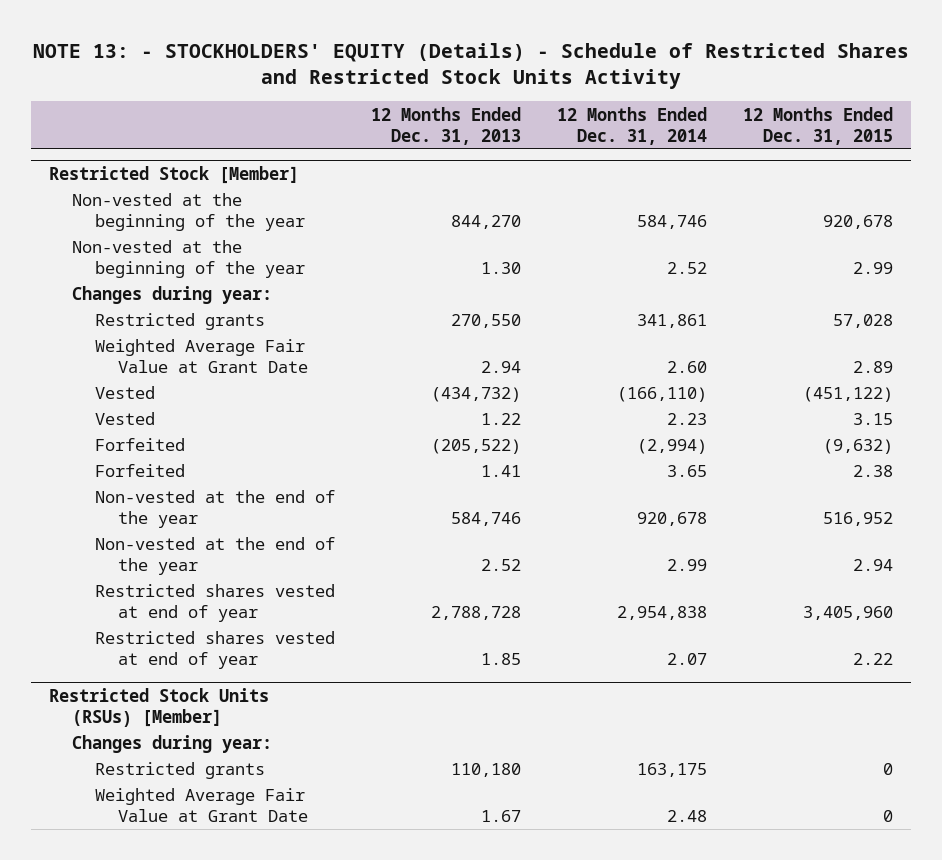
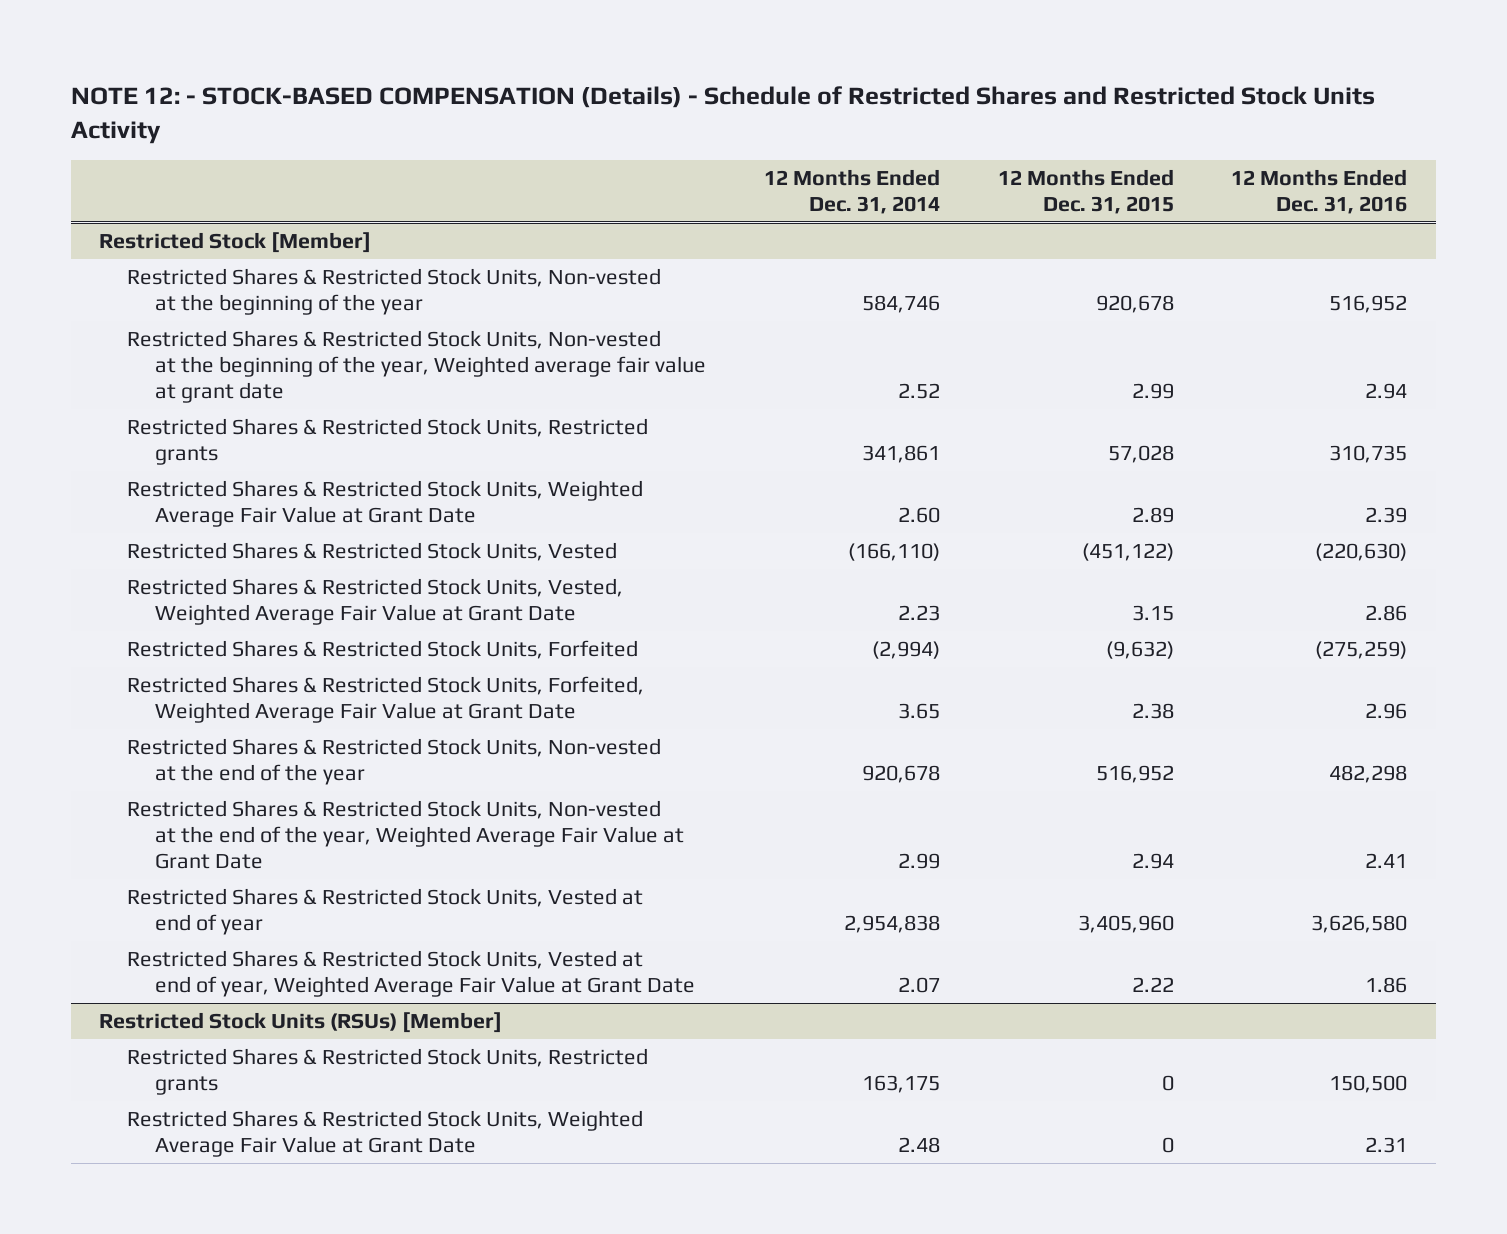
- NOTE 13: - STOCKHOLDERS' EQUITY (Details) - Schedule of Restricted Shares and Restricted Stock Units Activity
+ NOTE 12: - STOCK-BASED COMPENSATION (Details) - Schedule of Restricted Shares and Restricted Stock Units Activity
- | 12 Months Ended Dec. 31, 2013 | 12 Months Ended Dec. 31, 2014 | 12 Months Ended Dec. 31, 2015
+ | 12 Months Ended Dec. 31, 2014 | 12 Months Ended Dec. 31, 2015 | 12 Months Ended Dec. 31, 2016
@ Restricted Stock [Member]
- Non-vested at the beginning of the year | 844,270 | 584,746 | 920,678
- Non-vested at the beginning of the year | 1.30 | 2.52 | 2.99
- Changes during year:
- Restricted grants | 270,550 | 341,861 | 57,028
- Weighted Average Fair Value at Grant Date | 2.94 | 2.60 | 2.89
- Vested | (434,732) | (166,110) | (451,122)
- Vested | 1.22 | 2.23 | 3.15
- Forfeited | (205,522) | (2,994) | (9,632)
- Forfeited | 1.41 | 3.65 | 2.38
- Non-vested at the end of the year | 584,746 | 920,678 | 516,952
- Non-vested at the end of the year | 2.52 | 2.99 | 2.94
- Restricted shares vested at end of year | 2,788,728 | 2,954,838 | 3,405,960
- Restricted shares vested at end of year | 1.85 | 2.07 | 2.22
+ Restricted Shares & Restricted Stock Units, Non-vested at the beginning of the year | 584,746 | 920,678 | 516,952
+ Restricted Shares & Restricted Stock Units, Non-vested at the beginning of the year, Weighted average fair value at grant date | 2.52 | 2.99 | 2.94
+ Restricted Shares & Restricted Stock Units, Restricted grants | 341,861 | 57,028 | 310,735
+ Restricted Shares & Restricted Stock Units, Weighted Average Fair Value at Grant Date | 2.60 | 2.89 | 2.39
+ Restricted Shares & Restricted Stock Units, Vested | (166,110) | (451,122) | (220,630)
+ Restricted Shares & Restricted Stock Units, Vested, Weighted Average Fair Value at Grant Date | 2.23 | 3.15 | 2.86
+ Restricted Shares & Restricted Stock Units, Forfeited | (2,994) | (9,632) | (275,259)
+ Restricted Shares & Restricted Stock Units, Forfeited, Weighted Average Fair Value at Grant Date | 3.65 | 2.38 | 2.96
+ Restricted Shares & Restricted Stock Units, Non-vested at the end of the year | 920,678 | 516,952 | 482,298
+ Restricted Shares & Restricted Stock Units, Non-vested at the end of the year, Weighted Average Fair Value at Grant Date | 2.99 | 2.94 | 2.41
+ Restricted Shares & Restricted Stock Units, Vested at end of year | 2,954,838 | 3,405,960 | 3,626,580
+ Restricted Shares & Restricted Stock Units, Vested at end of year, Weighted Average Fair Value at Grant Date | 2.07 | 2.22 | 1.86
@ Restricted Stock Units (RSUs) [Member]
- Changes during year:
- Restricted grants | 110,180 | 163,175 | 0
- Weighted Average Fair Value at Grant Date | 1.67 | 2.48 | 0
+ Restricted Shares & Restricted Stock Units, Restricted grants | 163,175 | 0 | 150,500
+ Restricted Shares & Restricted Stock Units, Weighted Average Fair Value at Grant Date | 2.48 | 0 | 2.31

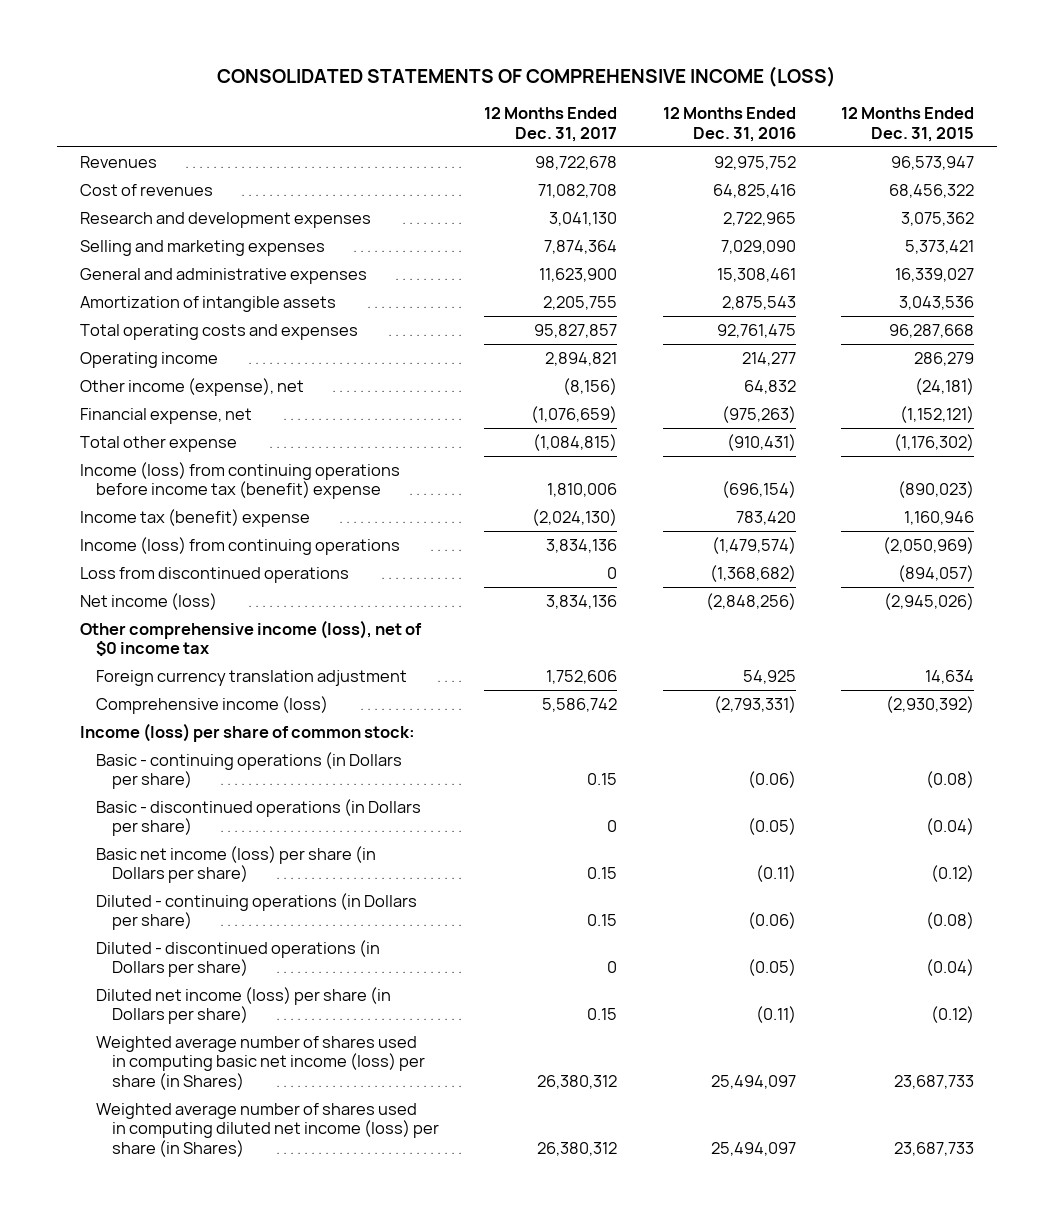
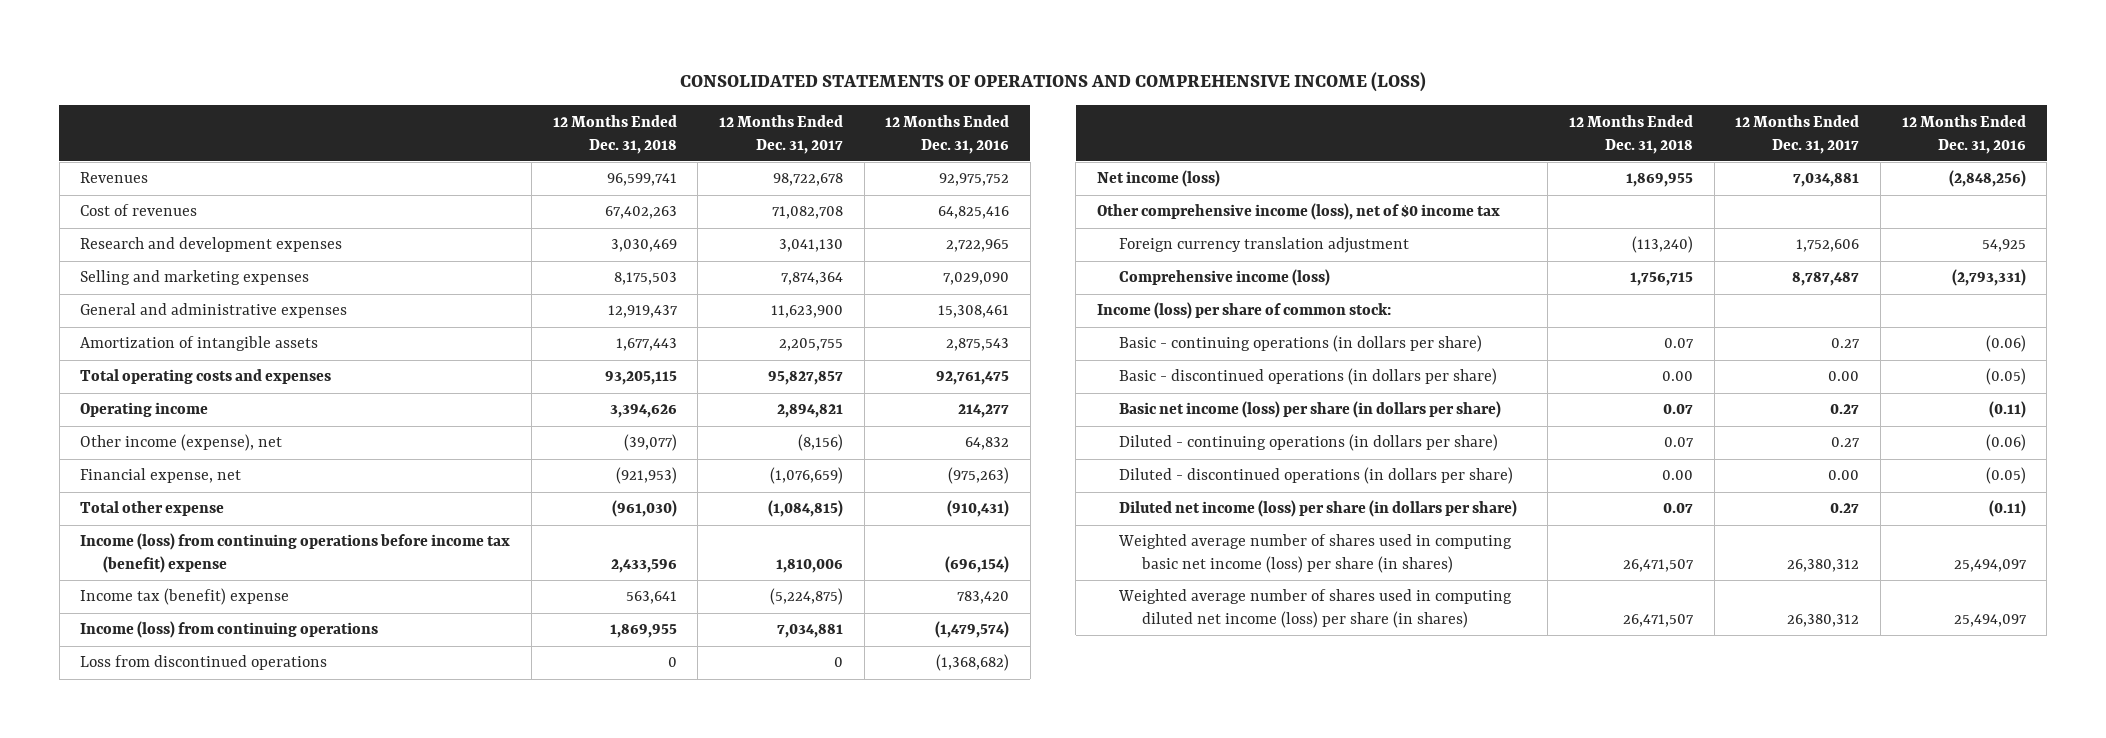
- CONSOLIDATED STATEMENTS OF COMPREHENSIVE INCOME (LOSS)
+ CONSOLIDATED STATEMENTS OF OPERATIONS AND COMPREHENSIVE INCOME (LOSS)
- | 12 Months Ended Dec. 31, 2017 | 12 Months Ended Dec. 31, 2016 | 12 Months Ended Dec. 31, 2015
+ | 12 Months Ended Dec. 31, 2018 | 12 Months Ended Dec. 31, 2017 | 12 Months Ended Dec. 31, 2016
- Income tax (benefit) expense | (2,024,130) | 783,420 | 1,160,946
- Income (loss) from continuing operations | 3,834,136 | (1,479,574) | (2,050,969)
+ Income tax (benefit) expense | 563,641 | (5,224,875) | 783,420
+ Income (loss) from continuing operations | 1,869,955 | 7,034,881 | (1,479,574)
- Net income (loss) | 3,834,136 | (2,848,256) | (2,945,026)
+ Net income (loss) | 1,869,955 | 7,034,881 | (2,848,256)
- Comprehensive income (loss) | 5,586,742 | (2,793,331) | (2,930,392)
+ Comprehensive income (loss) | 1,756,715 | 8,787,487 | (2,793,331)
- Basic - continuing operations (in Dollars per share) | 0.15 | (0.06) | (0.08)
- Basic - discontinued operations (in Dollars per share) | 0 | (0.05) | (0.04)
- Basic net income (loss) per share (in Dollars per share) | 0.15 | (0.11) | (0.12)
- Diluted - continuing operations (in Dollars per share) | 0.15 | (0.06) | (0.08)
- Diluted - discontinued operations (in Dollars per share) | 0 | (0.05) | (0.04)
- Diluted net income (loss) per share (in Dollars per share) | 0.15 | (0.11) | (0.12)
- Weighted average number of shares used in computing basic net income (loss) per share (in Shares) | 26,380,312 | 25,494,097 | 23,687,733
- Weighted average number of shares used in computing diluted net income (loss) per share (in Shares) | 26,380,312 | 25,494,097 | 23,687,733
+ Basic - continuing operations (in dollars per share) | 0.07 | 0.27 | (0.06)
+ Basic - discontinued operations (in dollars per share) | 0.00 | 0.00 | (0.05)
+ Basic net income (loss) per share (in dollars per share) | 0.07 | 0.27 | (0.11)
+ Diluted - continuing operations (in dollars per share) | 0.07 | 0.27 | (0.06)
+ Diluted - discontinued operations (in dollars per share) | 0.00 | 0.00 | (0.05)
+ Diluted net income (loss) per share (in dollars per share) | 0.07 | 0.27 | (0.11)
+ Weighted average number of shares used in computing basic net income (loss) per share (in shares) | 26,471,507 | 26,380,312 | 25,494,097
+ Weighted average number of shares used in computing diluted net income (loss) per share (in shares) | 26,471,507 | 26,380,312 | 25,494,097

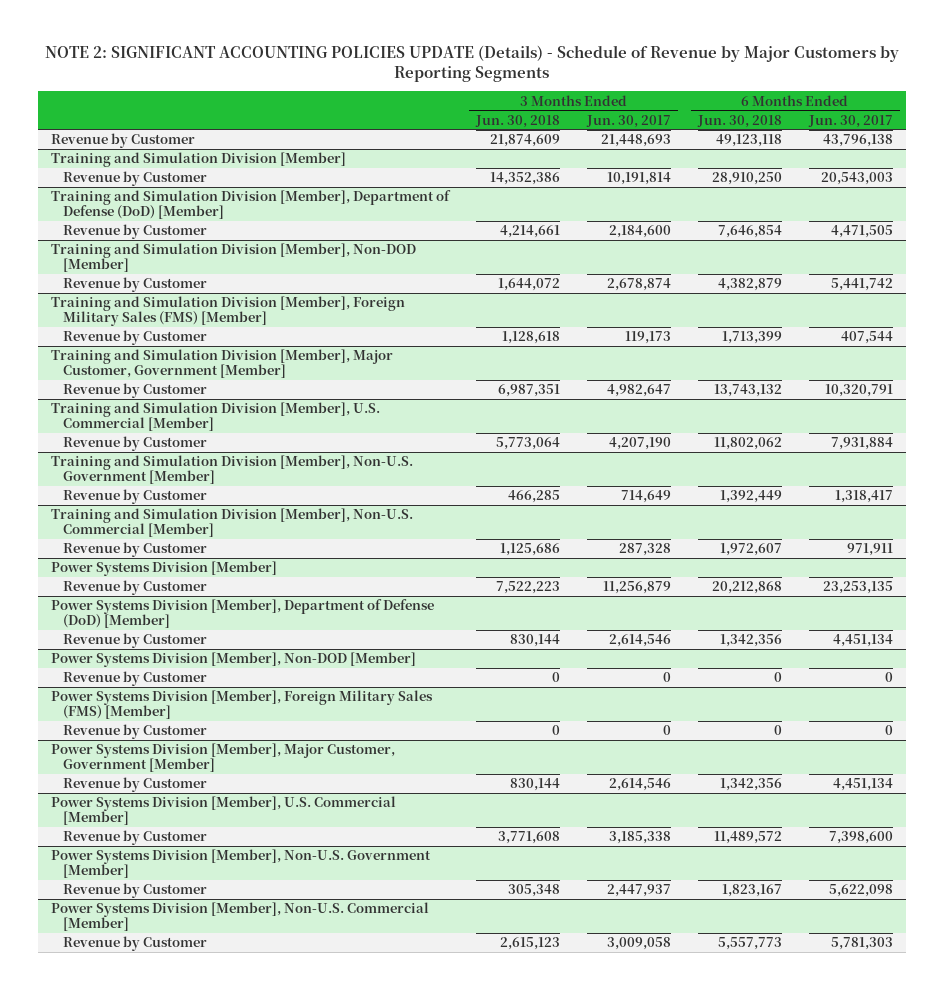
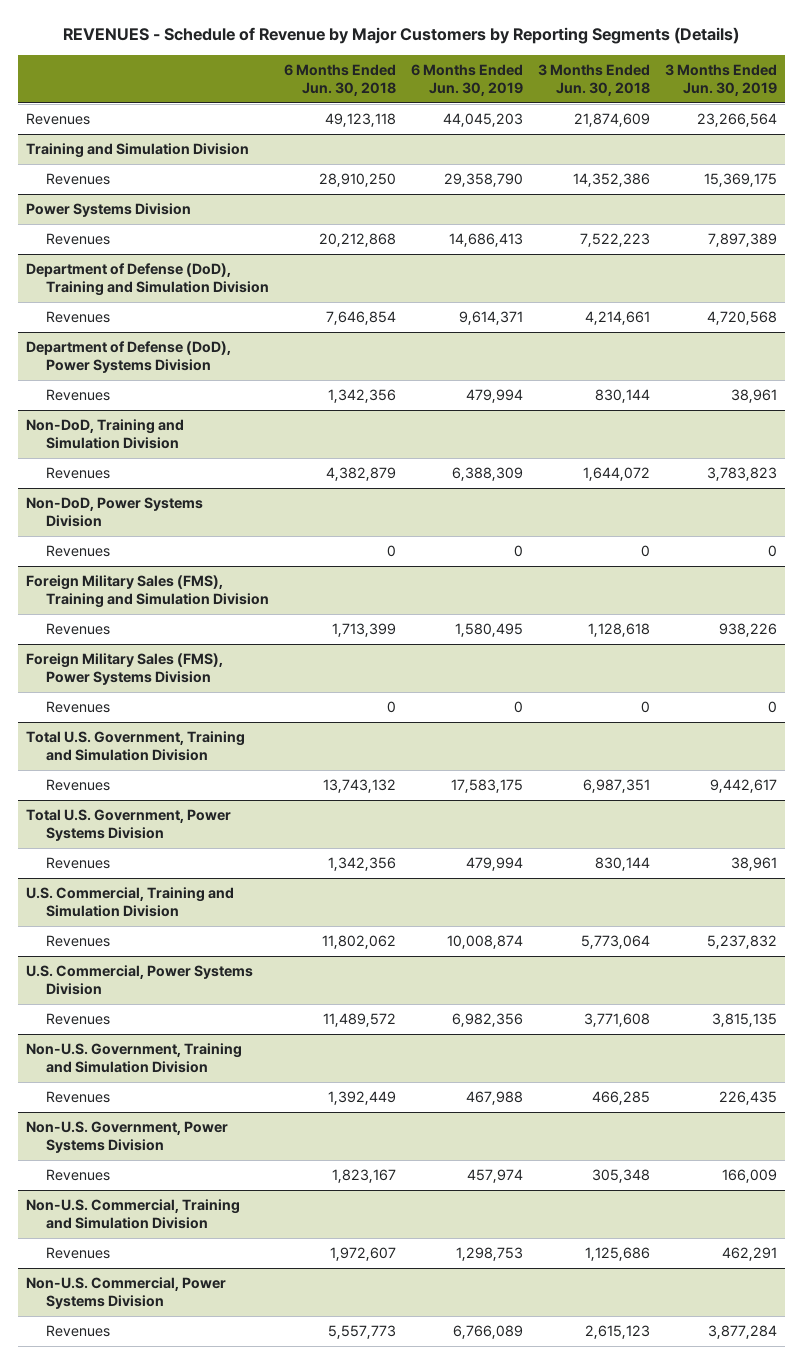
- NOTE 2: SIGNIFICANT ACCOUNTING POLICIES UPDATE (Details) - Schedule of Revenue by Major Customers by Reporting Segments
+ REVENUES - Schedule of Revenue by Major Customers by Reporting Segments (Details)
- | 3 Months Ended Jun. 30, 2018 | 3 Months Ended Jun. 30, 2017 | 6 Months Ended Jun. 30, 2018 | 6 Months Ended Jun. 30, 2017
+ | 6 Months Ended Jun. 30, 2018 | 6 Months Ended Jun. 30, 2019 | 3 Months Ended Jun. 30, 2018 | 3 Months Ended Jun. 30, 2019
- Revenue by Customer | 21,874,609 | 21,448,693 | 49,123,118 | 43,796,138
- Training and Simulation Division [Member]
- Revenue by Customer | 14,352,386 | 10,191,814 | 28,910,250 | 20,543,003
- Training and Simulation Division [Member], Department of Defense (DoD) [Member]
- Revenue by Customer | 4,214,661 | 2,184,600 | 7,646,854 | 4,471,505
- Training and Simulation Division [Member], Non-DOD [Member]
- Revenue by Customer | 1,644,072 | 2,678,874 | 4,382,879 | 5,441,742
- Training and Simulation Division [Member], Foreign Military Sales (FMS) [Member]
- Revenue by Customer | 1,128,618 | 119,173 | 1,713,399 | 407,544
- Training and Simulation Division [Member], Major Customer, Government [Member]
- Revenue by Customer | 6,987,351 | 4,982,647 | 13,743,132 | 10,320,791
- Training and Simulation Division [Member], U.S. Commercial [Member]
- Revenue by Customer | 5,773,064 | 4,207,190 | 11,802,062 | 7,931,884
- Training and Simulation Division [Member], Non-U.S. Government [Member]
- Revenue by Customer | 466,285 | 714,649 | 1,392,449 | 1,318,417
- Training and Simulation Division [Member], Non-U.S. Commercial [Member]
- Revenue by Customer | 1,125,686 | 287,328 | 1,972,607 | 971,911
- Power Systems Division [Member]
- Revenue by Customer | 7,522,223 | 11,256,879 | 20,212,868 | 23,253,135
- Power Systems Division [Member], Department of Defense (DoD) [Member]
- Revenue by Customer | 830,144 | 2,614,546 | 1,342,356 | 4,451,134
- Power Systems Division [Member], Non-DOD [Member]
- Revenue by Customer | 0 | 0 | 0 | 0
- Power Systems Division [Member], Foreign Military Sales (FMS) [Member]
- Revenue by Customer | 0 | 0 | 0 | 0
- Power Systems Division [Member], Major Customer, Government [Member]
- Revenue by Customer | 830,144 | 2,614,546 | 1,342,356 | 4,451,134
- Power Systems Division [Member], U.S. Commercial [Member]
- Revenue by Customer | 3,771,608 | 3,185,338 | 11,489,572 | 7,398,600
- Power Systems Division [Member], Non-U.S. Government [Member]
- Revenue by Customer | 305,348 | 2,447,937 | 1,823,167 | 5,622,098
- Power Systems Division [Member], Non-U.S. Commercial [Member]
- Revenue by Customer | 2,615,123 | 3,009,058 | 5,557,773 | 5,781,303
+ Revenues | 49,123,118 | 44,045,203 | 21,874,609 | 23,266,564
+ Training and Simulation Division
+ Revenues | 28,910,250 | 29,358,790 | 14,352,386 | 15,369,175
+ Power Systems Division
+ Revenues | 20,212,868 | 14,686,413 | 7,522,223 | 7,897,389
+ Department of Defense (DoD), Training and Simulation Division
+ Revenues | 7,646,854 | 9,614,371 | 4,214,661 | 4,720,568
+ Department of Defense (DoD), Power Systems Division
+ Revenues | 1,342,356 | 479,994 | 830,144 | 38,961
+ Non-DoD, Training and Simulation Division
+ Revenues | 4,382,879 | 6,388,309 | 1,644,072 | 3,783,823
+ Non-DoD, Power Systems Division
+ Revenues | 0 | 0 | 0 | 0
+ Foreign Military Sales (FMS), Training and Simulation Division
+ Revenues | 1,713,399 | 1,580,495 | 1,128,618 | 938,226
+ Foreign Military Sales (FMS), Power Systems Division
+ Revenues | 0 | 0 | 0 | 0
+ Total U.S. Government, Training and Simulation Division
+ Revenues | 13,743,132 | 17,583,175 | 6,987,351 | 9,442,617
+ Total U.S. Government, Power Systems Division
+ Revenues | 1,342,356 | 479,994 | 830,144 | 38,961
+ U.S. Commercial, Training and Simulation Division
+ Revenues | 11,802,062 | 10,008,874 | 5,773,064 | 5,237,832
+ U.S. Commercial, Power Systems Division
+ Revenues | 11,489,572 | 6,982,356 | 3,771,608 | 3,815,135
+ Non-U.S. Government, Training and Simulation Division
+ Revenues | 1,392,449 | 467,988 | 466,285 | 226,435
+ Non-U.S. Government, Power Systems Division
+ Revenues | 1,823,167 | 457,974 | 305,348 | 166,009
+ Non-U.S. Commercial, Training and Simulation Division
+ Revenues | 1,972,607 | 1,298,753 | 1,125,686 | 462,291
+ Non-U.S. Commercial, Power Systems Division
+ Revenues | 5,557,773 | 6,766,089 | 2,615,123 | 3,877,284

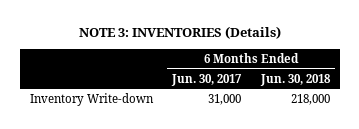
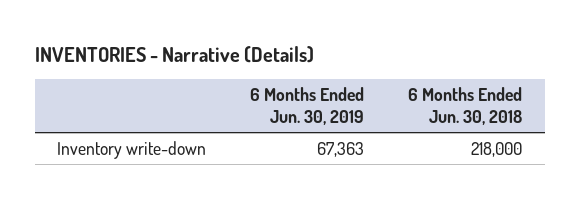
- NOTE 3: INVENTORIES (Details)
+ INVENTORIES - Narrative (Details)
- | 6 Months Ended Jun. 30, 2017 | 6 Months Ended Jun. 30, 2018
+ | 6 Months Ended Jun. 30, 2019 | 6 Months Ended Jun. 30, 2018
- Inventory Write-down | 31,000 | 218,000
+ Inventory write-down | 67,363 | 218,000

